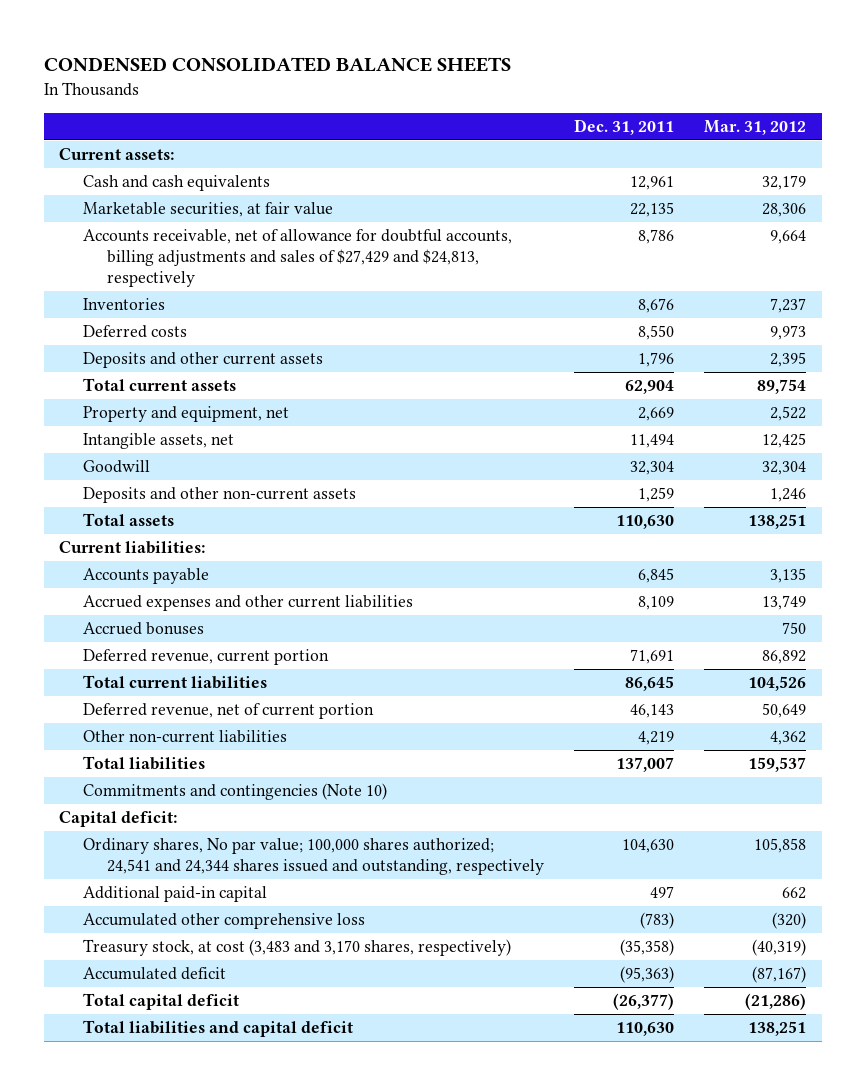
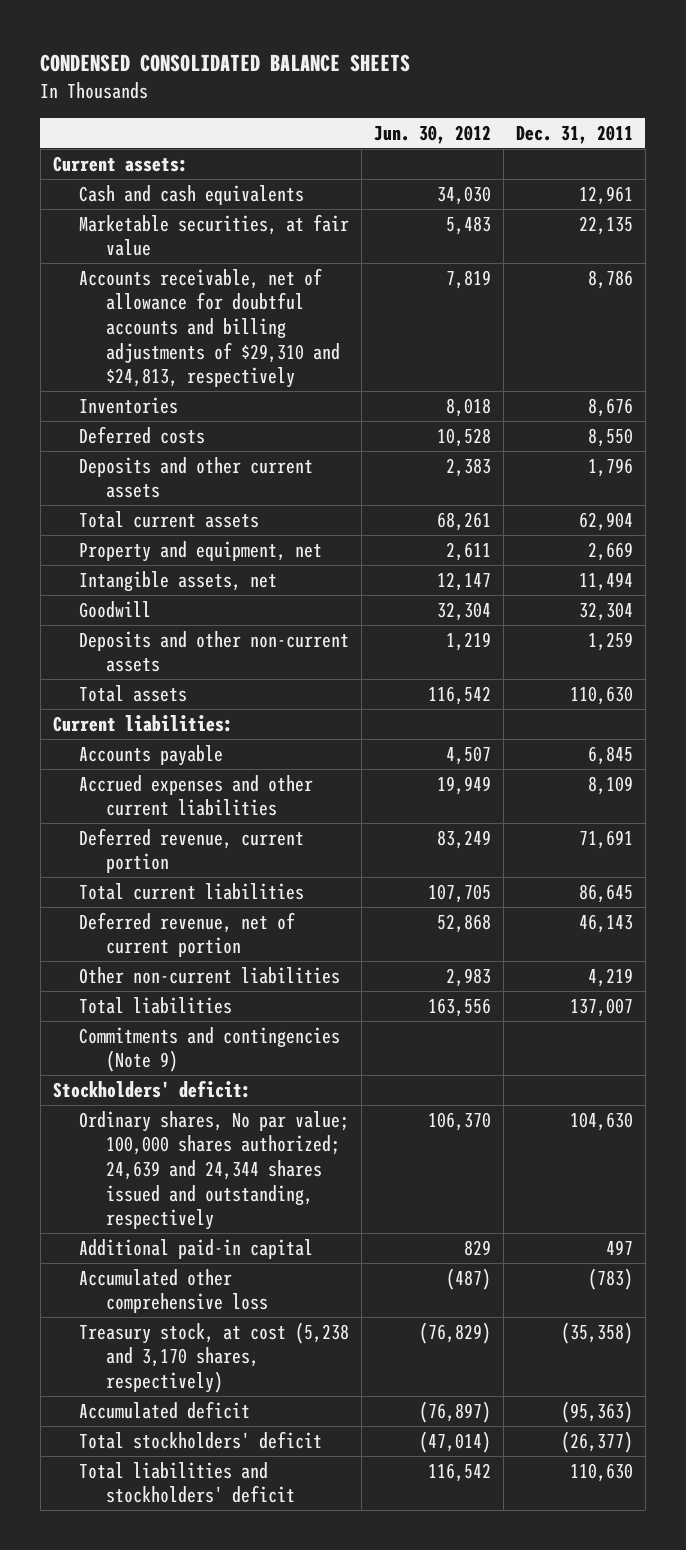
- | Dec. 31, 2011 | Mar. 31, 2012
+ | Jun. 30, 2012 | Dec. 31, 2011
- Accounts receivable, net of allowance for doubtful accounts, billing adjustments and sales of $27,429 and $24,813, respectively | 8,786 | 9,664
+ Accounts receivable, net of allowance for doubtful accounts and billing adjustments of $29,310 and $24,813, respectively | 7,819 | 8,786
- Accrued bonuses | | 750
- Commitments and contingencies (Note 10)
- Capital deficit:
- Ordinary shares, No par value; 100,000 shares authorized; 24,541 and 24,344 shares issued and outstanding, respectively | 104,630 | 105,858
+ Commitments and contingencies (Note 9)
+ Stockholders' deficit:
+ Ordinary shares, No par value; 100,000 shares authorized; 24,639 and 24,344 shares issued and outstanding, respectively | 106,370 | 104,630
- Treasury stock, at cost (3,483 and 3,170 shares, respectively) | (35,358) | (40,319)
+ Treasury stock, at cost (5,238 and 3,170 shares, respectively) | (76,829) | (35,358)
- Total capital deficit | (26,377) | (21,286)
- Total liabilities and capital deficit | 110,630 | 138,251
+ Total stockholders' deficit | (47,014) | (26,377)
+ Total liabilities and stockholders' deficit | 116,542 | 110,630

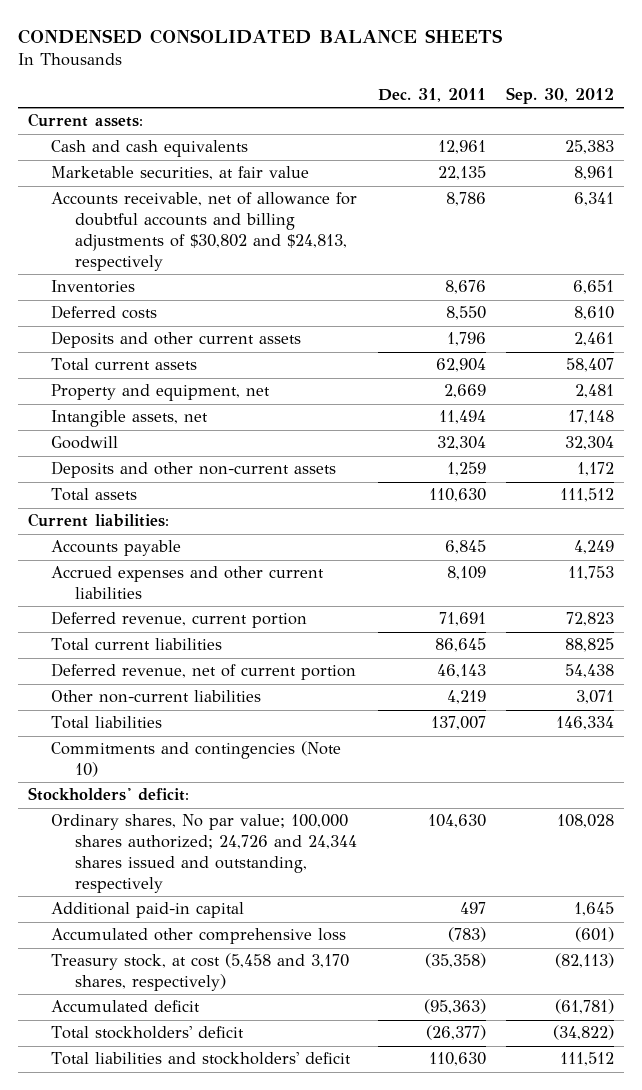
- | Jun. 30, 2012 | Dec. 31, 2011
+ | Dec. 31, 2011 | Sep. 30, 2012
- Accounts receivable, net of allowance for doubtful accounts and billing adjustments of $29,310 and $24,813, respectively | 7,819 | 8,786
+ Accounts receivable, net of allowance for doubtful accounts and billing adjustments of $30,802 and $24,813, respectively | 8,786 | 6,341
- Commitments and contingencies (Note 9)
+ Commitments and contingencies (Note 10)
- Ordinary shares, No par value; 100,000 shares authorized; 24,639 and 24,344 shares issued and outstanding, respectively | 106,370 | 104,630
+ Ordinary shares, No par value; 100,000 shares authorized; 24,726 and 24,344 shares issued and outstanding, respectively | 104,630 | 108,028
- Treasury stock, at cost (5,238 and 3,170 shares, respectively) | (76,829) | (35,358)
+ Treasury stock, at cost (5,458 and 3,170 shares, respectively) | (35,358) | (82,113)

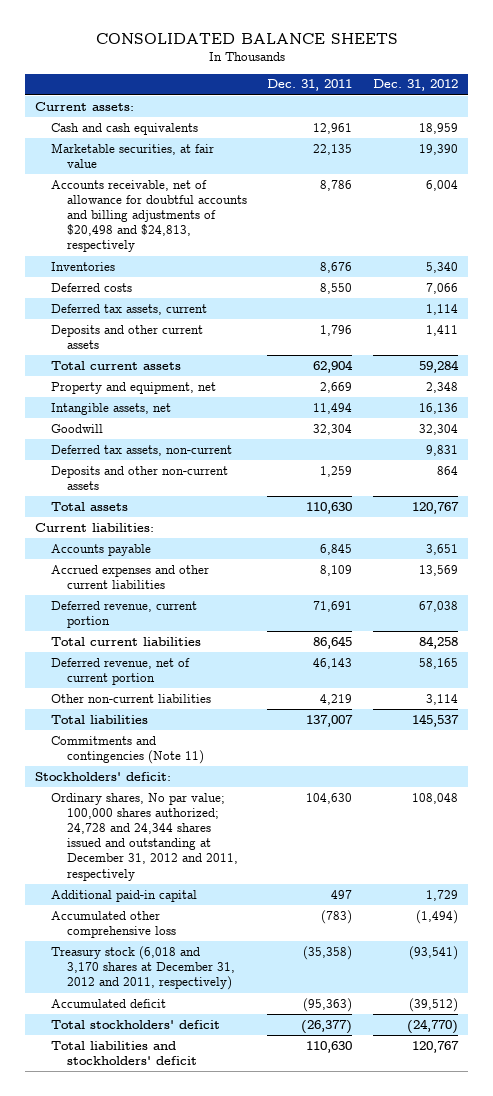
- CONDENSED CONSOLIDATED BALANCE SHEETS
+ CONSOLIDATED BALANCE SHEETS
- | Dec. 31, 2011 | Sep. 30, 2012
+ | Dec. 31, 2011 | Dec. 31, 2012
- Accounts receivable, net of allowance for doubtful accounts and billing adjustments of $30,802 and $24,813, respectively | 8,786 | 6,341
+ Accounts receivable, net of allowance for doubtful accounts and billing adjustments of $20,498 and $24,813, respectively | 8,786 | 6,004
+ Deferred tax assets, current | | 1,114
+ Deferred tax assets, non-current | | 9,831
- Commitments and contingencies (Note 10)
+ Commitments and contingencies (Note 11)
- Ordinary shares, No par value; 100,000 shares authorized; 24,726 and 24,344 shares issued and outstanding, respectively | 104,630 | 108,028
+ Ordinary shares, No par value; 100,000 shares authorized; 24,728 and 24,344 shares issued and outstanding at December 31, 2012 and 2011, respectively | 104,630 | 108,048
- Treasury stock, at cost (5,458 and 3,170 shares, respectively) | (35,358) | (82,113)
+ Treasury stock (6,018 and 3,170 shares at December 31, 2012 and 2011, respectively) | (35,358) | (93,541)

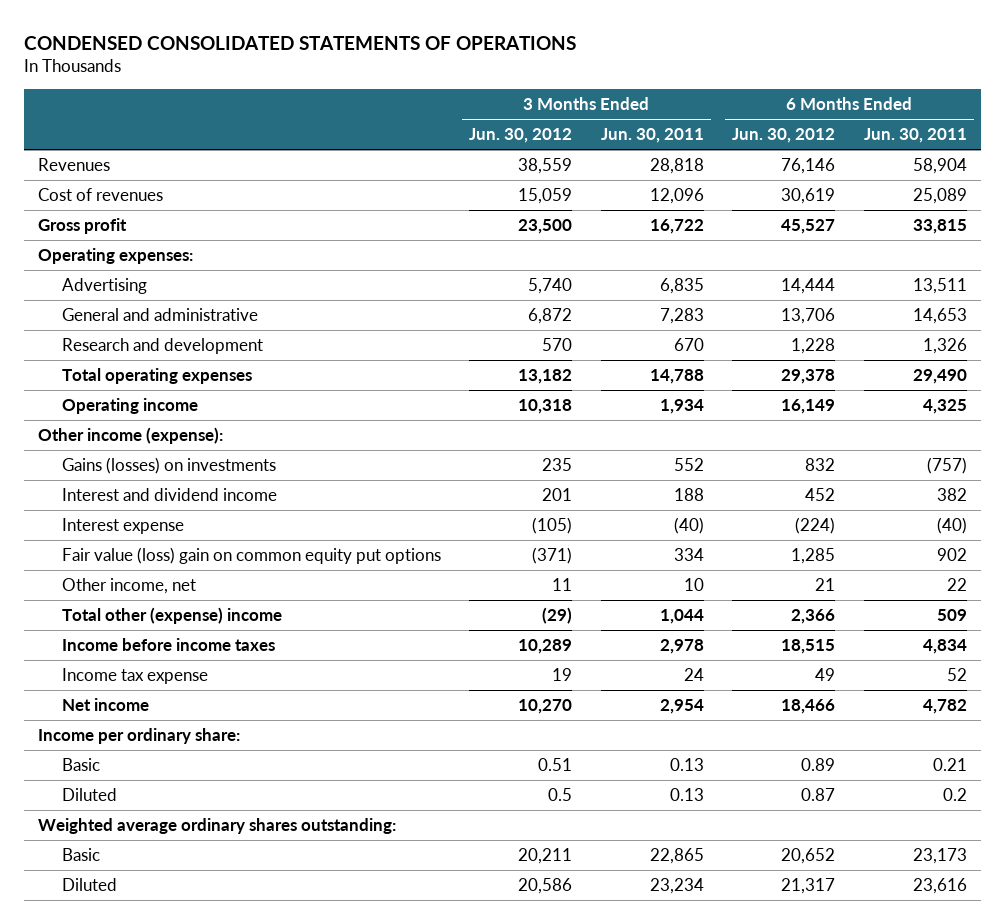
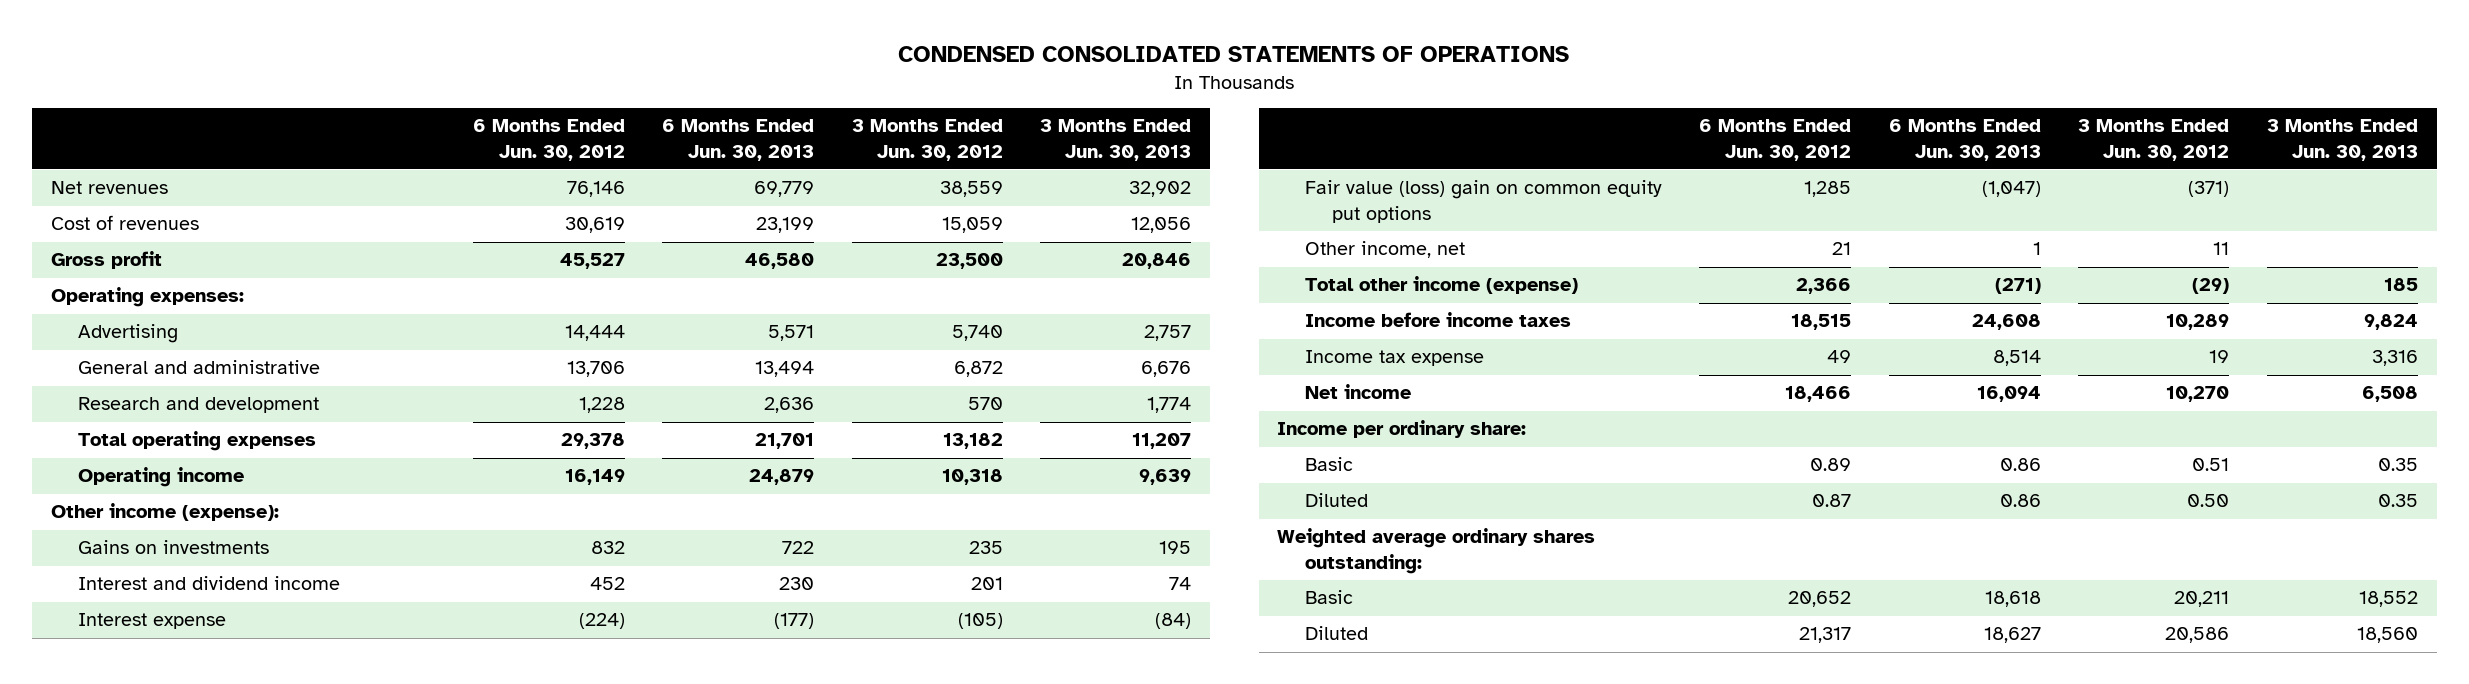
- | 3 Months Ended Jun. 30, 2012 | 3 Months Ended Jun. 30, 2011 | 6 Months Ended Jun. 30, 2012 | 6 Months Ended Jun. 30, 2011
+ | 6 Months Ended Jun. 30, 2012 | 6 Months Ended Jun. 30, 2013 | 3 Months Ended Jun. 30, 2012 | 3 Months Ended Jun. 30, 2013
- Revenues | 38,559 | 28,818 | 76,146 | 58,904
+ Net revenues | 76,146 | 69,779 | 38,559 | 32,902
- Gains (losses) on investments | 235 | 552 | 832 | (757)
+ Gains on investments | 832 | 722 | 235 | 195
- Total other (expense) income | (29) | 1,044 | 2,366 | 509
+ Total other income (expense) | 2,366 | (271) | (29) | 185
- Diluted | 0.5 | 0.13 | 0.87 | 0.2
+ Diluted | 0.87 | 0.86 | 0.50 | 0.35

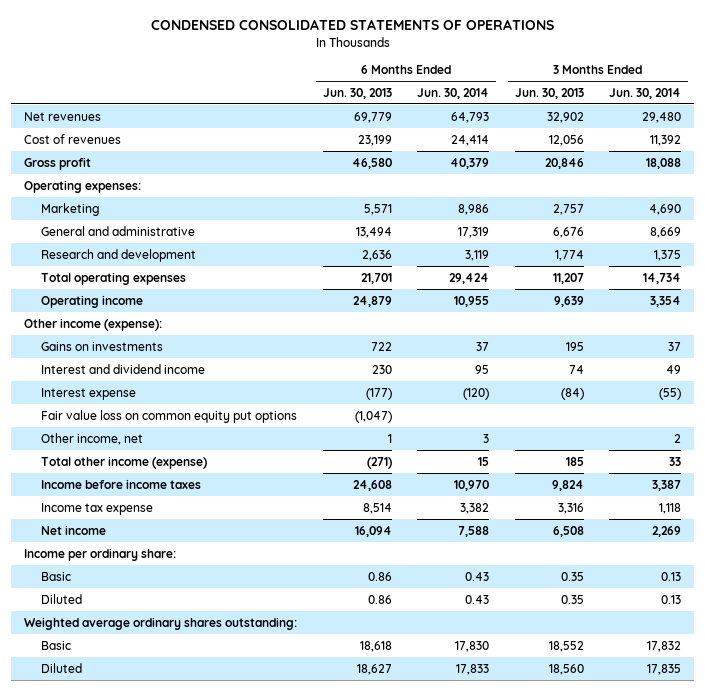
- | 6 Months Ended Jun. 30, 2012 | 6 Months Ended Jun. 30, 2013 | 3 Months Ended Jun. 30, 2012 | 3 Months Ended Jun. 30, 2013
+ | 6 Months Ended Jun. 30, 2013 | 6 Months Ended Jun. 30, 2014 | 3 Months Ended Jun. 30, 2013 | 3 Months Ended Jun. 30, 2014
- Advertising | 14,444 | 5,571 | 5,740 | 2,757
+ Marketing | 5,571 | 8,986 | 2,757 | 4,690
- Fair value (loss) gain on common equity put options | 1,285 | (1,047) | (371) |
+ Fair value loss on common equity put options | (1,047) | | |

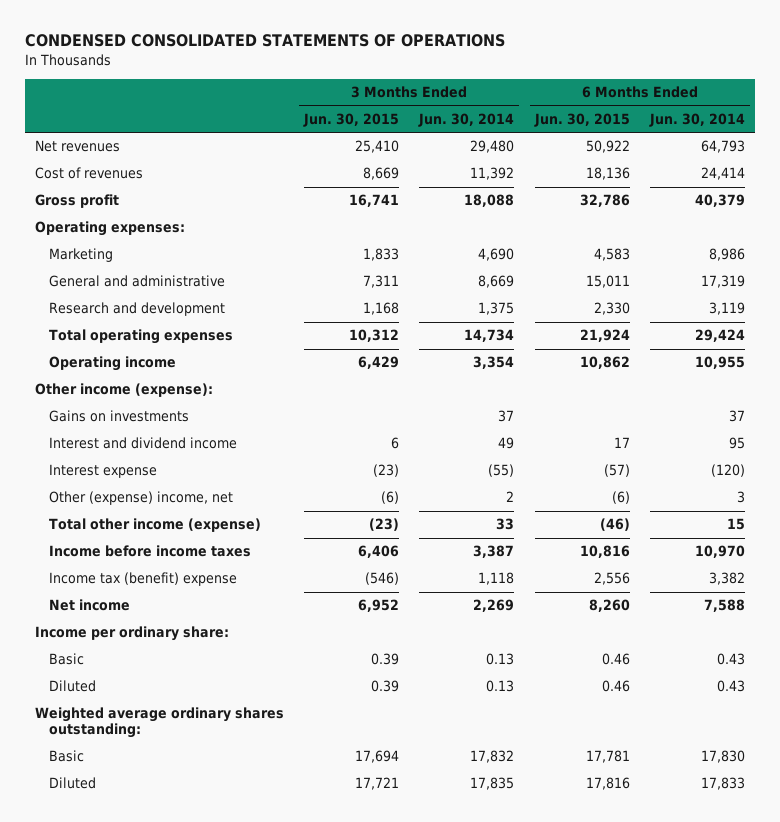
- | 6 Months Ended Jun. 30, 2013 | 6 Months Ended Jun. 30, 2014 | 3 Months Ended Jun. 30, 2013 | 3 Months Ended Jun. 30, 2014
+ | 3 Months Ended Jun. 30, 2015 | 3 Months Ended Jun. 30, 2014 | 6 Months Ended Jun. 30, 2015 | 6 Months Ended Jun. 30, 2014
- Fair value loss on common equity put options | (1,047) | | |
- Other income, net | 1 | 3 | | 2
+ Other (expense) income, net | (6) | 2 | (6) | 3
- Income tax expense | 8,514 | 3,382 | 3,316 | 1,118
+ Income tax (benefit) expense | (546) | 1,118 | 2,556 | 3,382

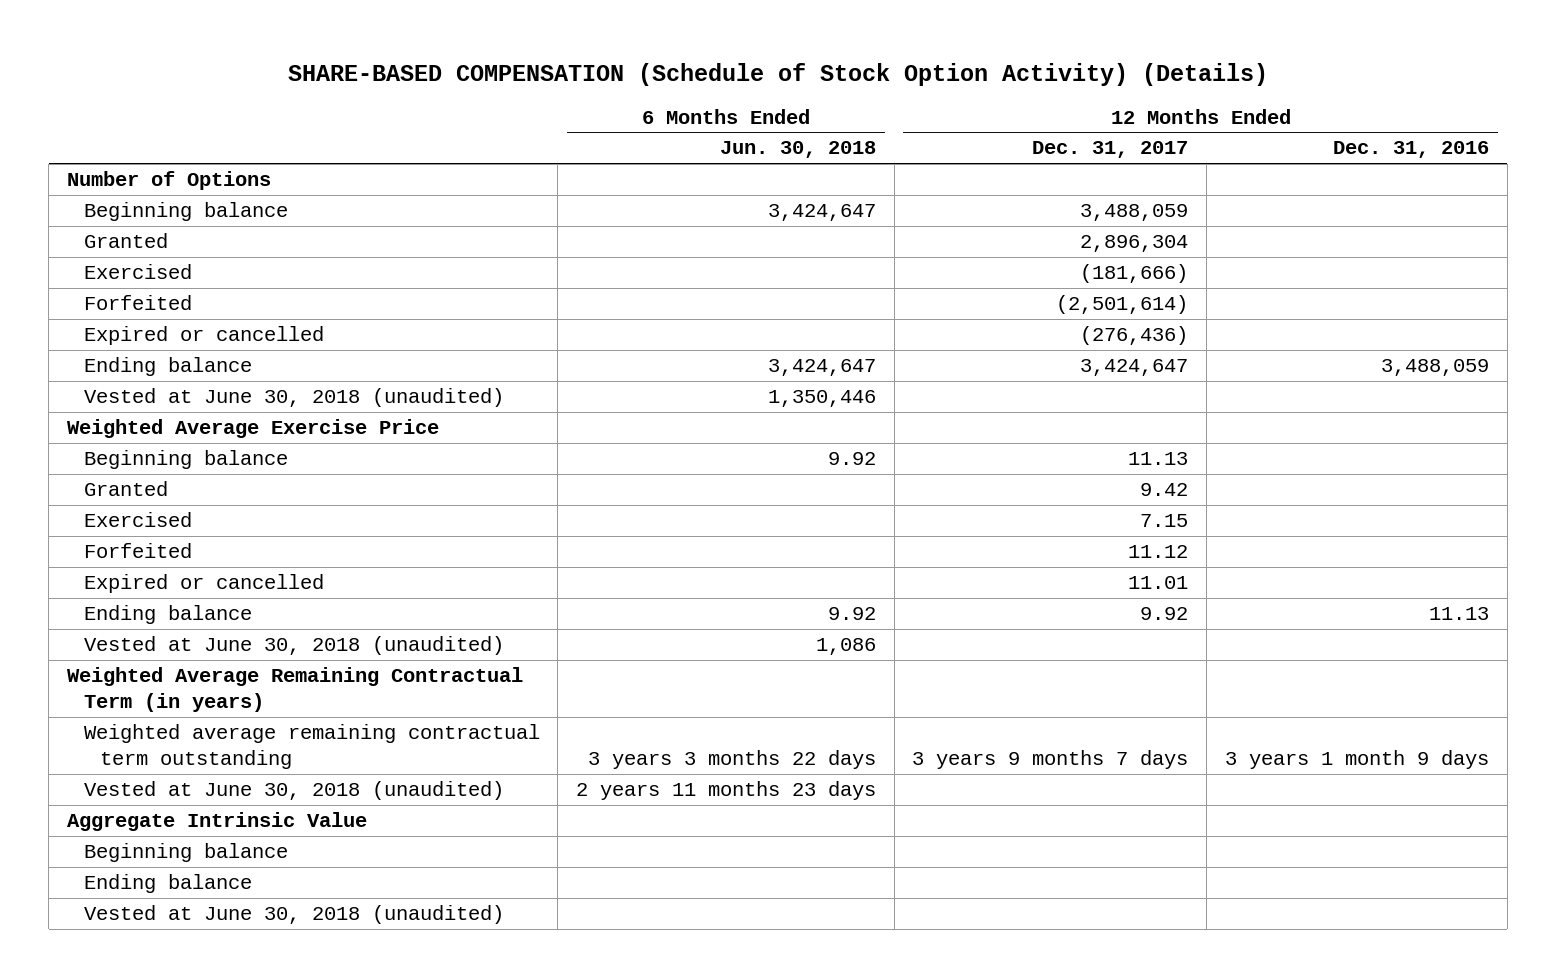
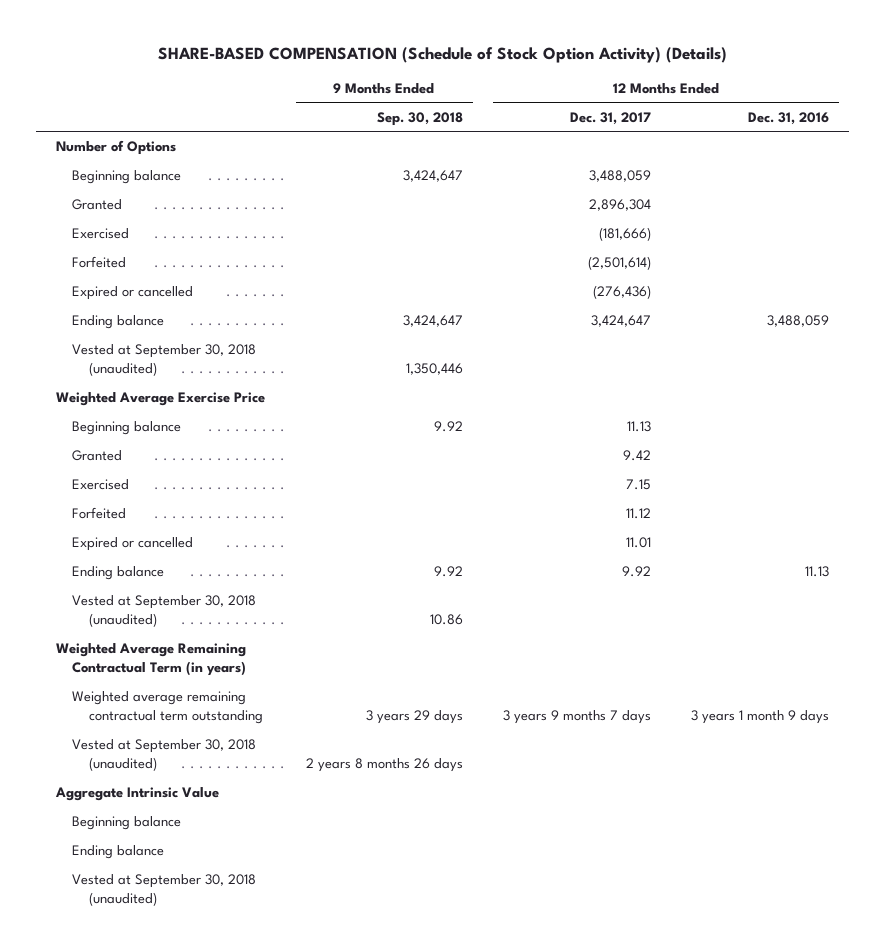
- | 6 Months Ended Jun. 30, 2018 | 12 Months Ended Dec. 31, 2017 | 12 Months Ended Dec. 31, 2016
+ | 9 Months Ended Sep. 30, 2018 | 12 Months Ended Dec. 31, 2017 | 12 Months Ended Dec. 31, 2016
- Vested at June 30, 2018 (unaudited) | 1,350,446 | |
+ Vested at September 30, 2018 (unaudited) | 1,350,446 | |
- Vested at June 30, 2018 (unaudited) | 1,086 | |
+ Vested at September 30, 2018 (unaudited) | 10.86 | |
- Vested at June 30, 2018 (unaudited) | 2 years 11 months 23 days | |
+ Vested at September 30, 2018 (unaudited) | 2 years 8 months 26 days | |
- Vested at June 30, 2018 (unaudited)
+ Vested at September 30, 2018 (unaudited)

